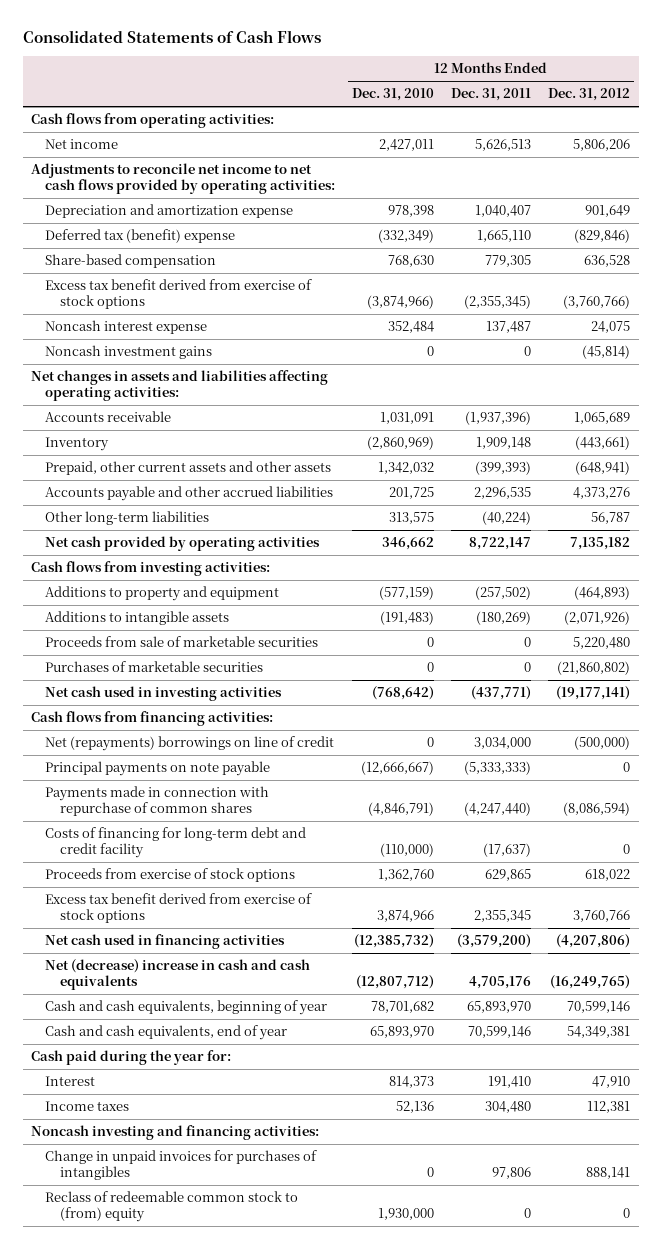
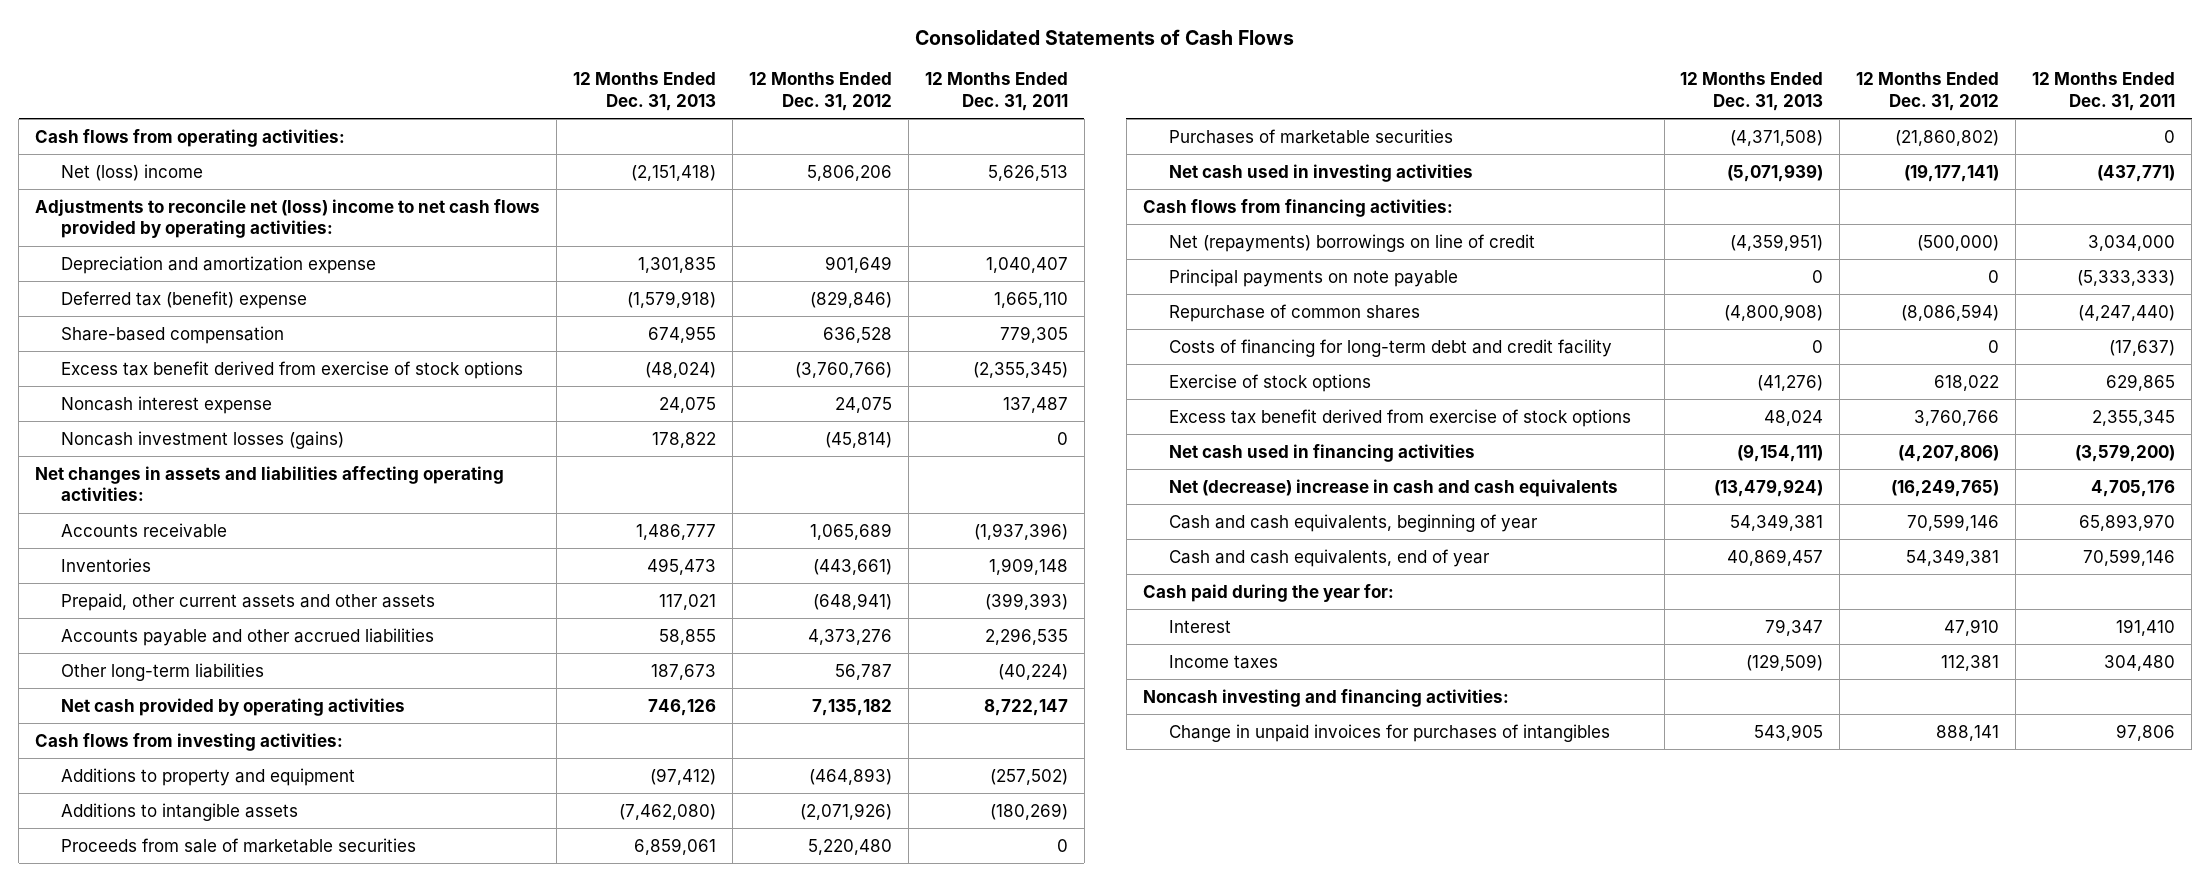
- | 12 Months Ended Dec. 31, 2010 | 12 Months Ended Dec. 31, 2011 | 12 Months Ended Dec. 31, 2012
+ | 12 Months Ended Dec. 31, 2013 | 12 Months Ended Dec. 31, 2012 | 12 Months Ended Dec. 31, 2011
- Net income | 2,427,011 | 5,626,513 | 5,806,206
- Adjustments to reconcile net income to net cash flows provided by operating activities:
+ Net (loss) income | (2,151,418) | 5,806,206 | 5,626,513
+ Adjustments to reconcile net (loss) income to net cash flows provided by operating activities:
- Noncash investment gains | 0 | 0 | (45,814)
+ Noncash investment losses (gains) | 178,822 | (45,814) | 0
- Inventory | (2,860,969) | 1,909,148 | (443,661)
+ Inventories | 495,473 | (443,661) | 1,909,148
- Payments made in connection with repurchase of common shares | (4,846,791) | (4,247,440) | (8,086,594)
+ Repurchase of common shares | (4,800,908) | (8,086,594) | (4,247,440)
- Proceeds from exercise of stock options | 1,362,760 | 629,865 | 618,022
+ Exercise of stock options | (41,276) | 618,022 | 629,865
- Reclass of redeemable common stock to (from) equity | 1,930,000 | 0 | 0

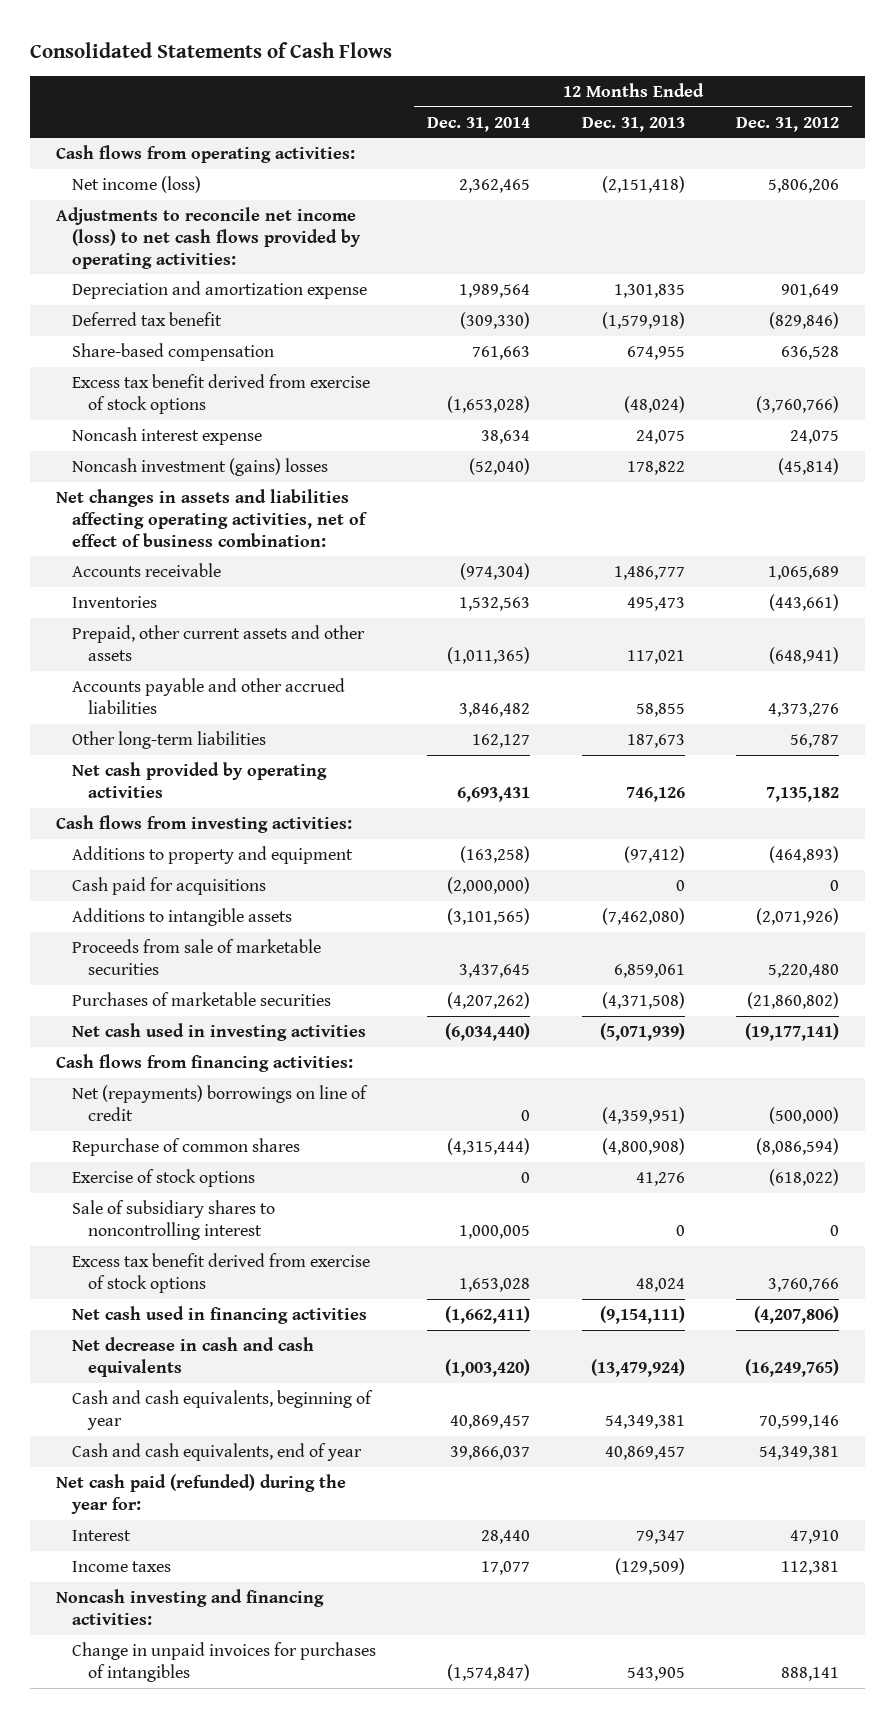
- | 12 Months Ended Dec. 31, 2013 | 12 Months Ended Dec. 31, 2012 | 12 Months Ended Dec. 31, 2011
+ | 12 Months Ended Dec. 31, 2014 | 12 Months Ended Dec. 31, 2013 | 12 Months Ended Dec. 31, 2012
- Net (loss) income | (2,151,418) | 5,806,206 | 5,626,513
- Adjustments to reconcile net (loss) income to net cash flows provided by operating activities:
+ Net income (loss) | 2,362,465 | (2,151,418) | 5,806,206
+ Adjustments to reconcile net income (loss) to net cash flows provided by operating activities:
- Deferred tax (benefit) expense | (1,579,918) | (829,846) | 1,665,110
+ Deferred tax benefit | (309,330) | (1,579,918) | (829,846)
- Noncash investment losses (gains) | 178,822 | (45,814) | 0
- Net changes in assets and liabilities affecting operating activities:
+ Noncash investment (gains) losses | (52,040) | 178,822 | (45,814)
+ Net changes in assets and liabilities affecting operating activities, net of effect of business combination:
+ Cash paid for acquisitions | (2,000,000) | 0 | 0
- Principal payments on note payable | 0 | 0 | (5,333,333)
- Costs of financing for long-term debt and credit facility | 0 | 0 | (17,637)
- Exercise of stock options | (41,276) | 618,022 | 629,865
+ Exercise of stock options | 0 | 41,276 | (618,022)
+ Sale of subsidiary shares to noncontrolling interest | 1,000,005 | 0 | 0
- Net (decrease) increase in cash and cash equivalents | (13,479,924) | (16,249,765) | 4,705,176
+ Net decrease in cash and cash equivalents | (1,003,420) | (13,479,924) | (16,249,765)
- Cash paid during the year for:
+ Net cash paid (refunded) during the year for:

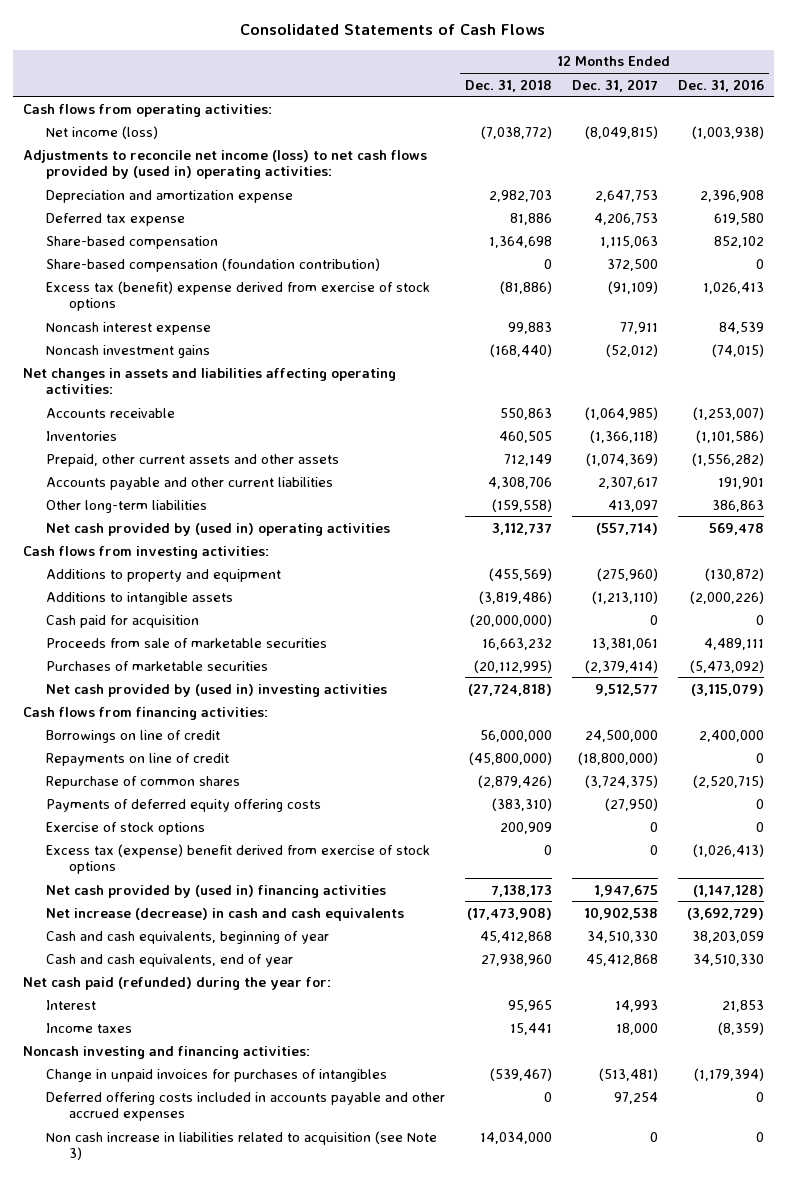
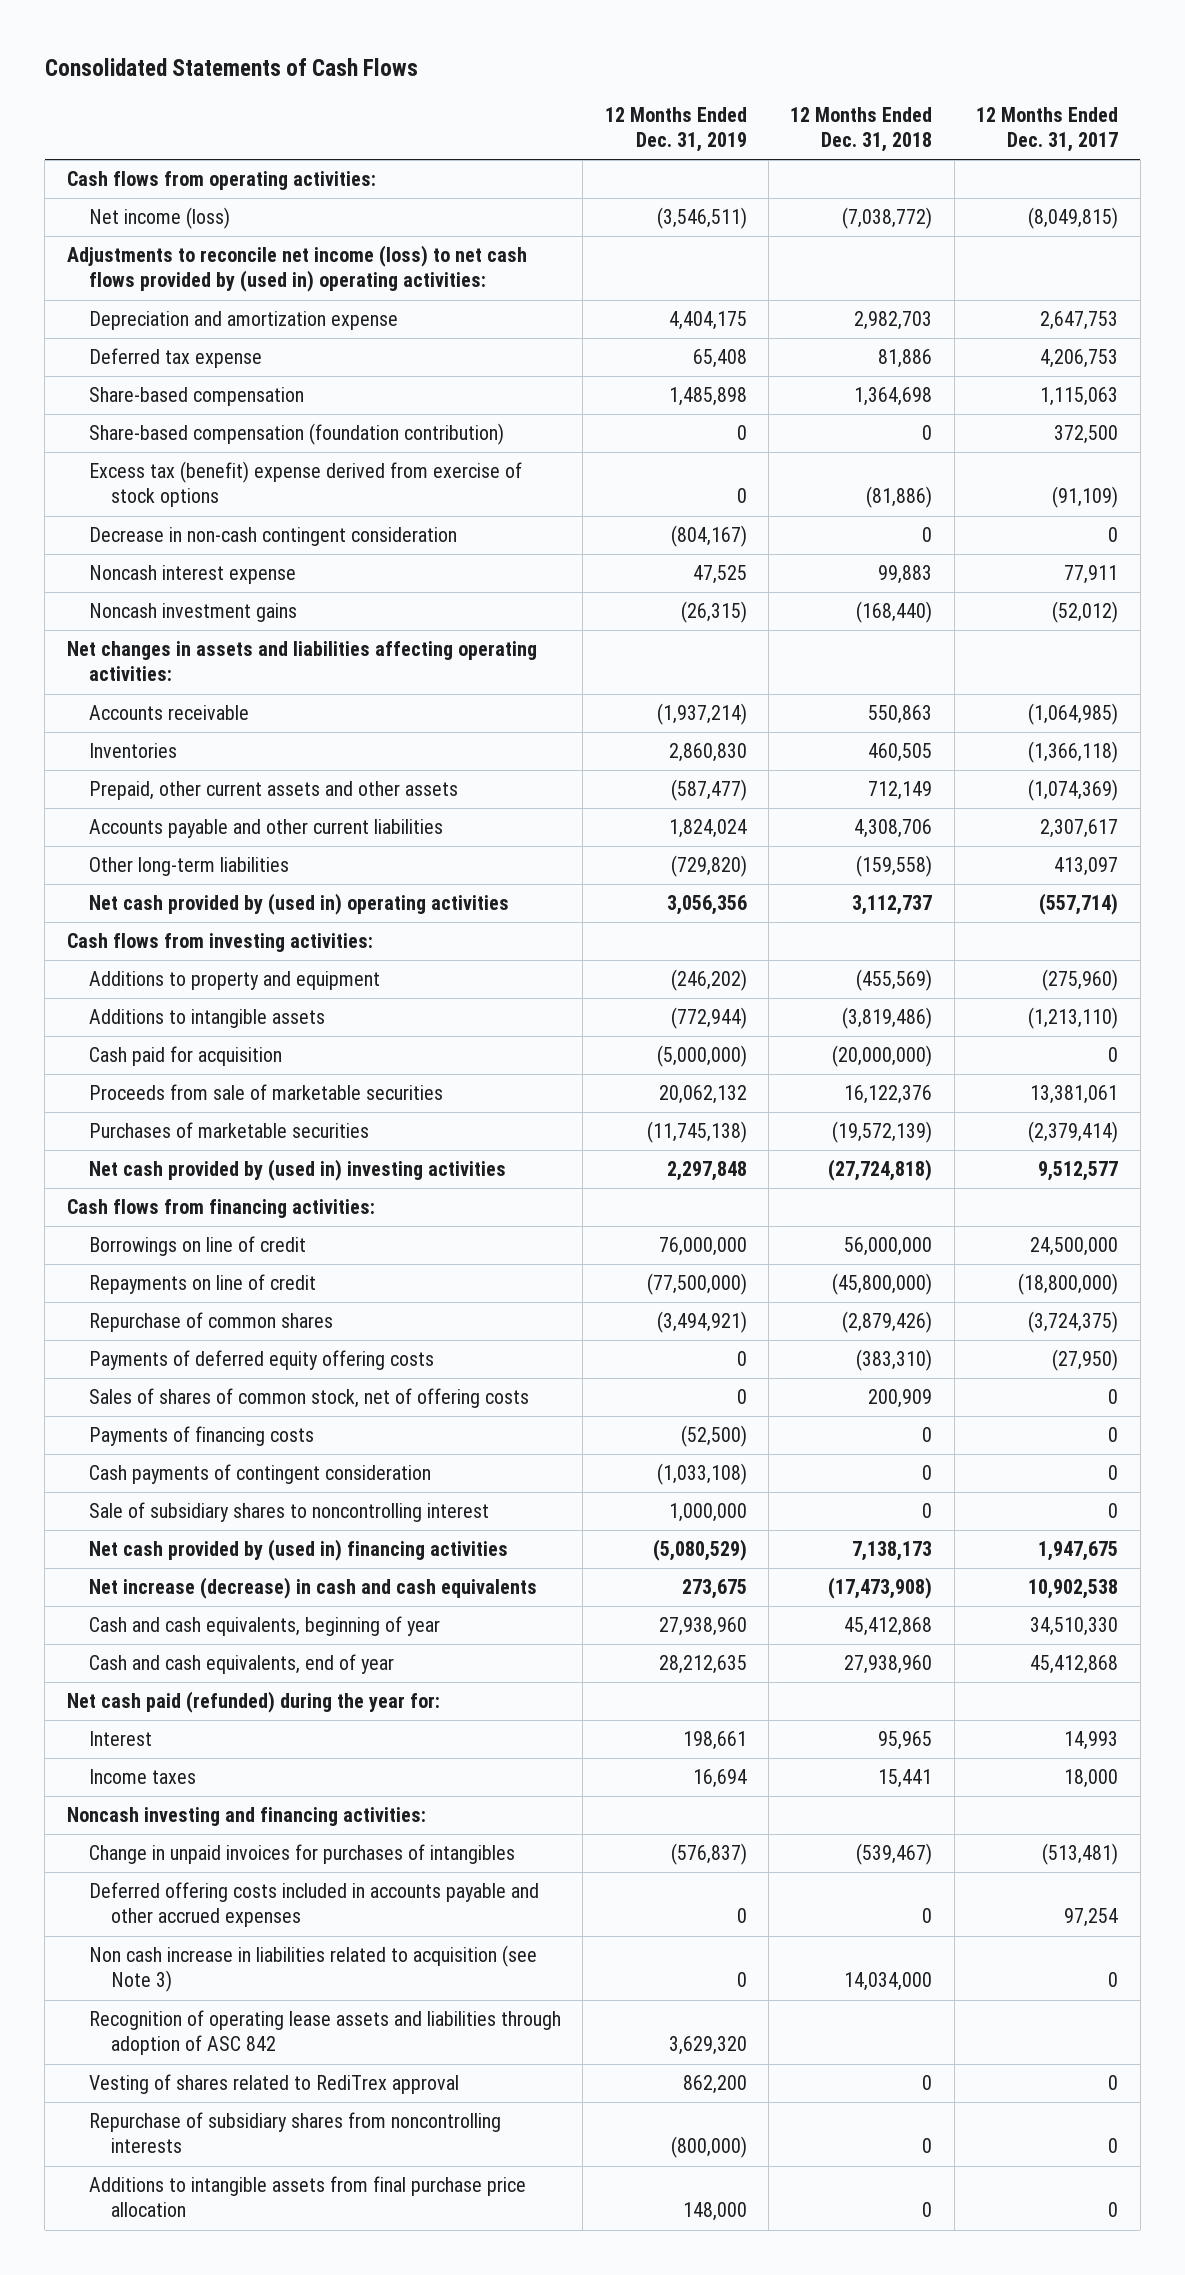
- | 12 Months Ended Dec. 31, 2018 | 12 Months Ended Dec. 31, 2017 | 12 Months Ended Dec. 31, 2016
+ | 12 Months Ended Dec. 31, 2019 | 12 Months Ended Dec. 31, 2018 | 12 Months Ended Dec. 31, 2017
+ Decrease in non-cash contingent consideration | (804,167) | 0 | 0
- Proceeds from sale of marketable securities | 16,663,232 | 13,381,061 | 4,489,111
- Purchases of marketable securities | (20,112,995) | (2,379,414) | (5,473,092)
+ Proceeds from sale of marketable securities | 20,062,132 | 16,122,376 | 13,381,061
+ Purchases of marketable securities | (11,745,138) | (19,572,139) | (2,379,414)
- Exercise of stock options | 200,909 | 0 | 0
- Excess tax (expense) benefit derived from exercise of stock options | 0 | 0 | (1,026,413)
+ Sales of shares of common stock, net of offering costs | 0 | 200,909 | 0
+ Payments of financing costs | (52,500) | 0 | 0
+ Cash payments of contingent consideration | (1,033,108) | 0 | 0
+ Sale of subsidiary shares to noncontrolling interest | 1,000,000 | 0 | 0
+ Recognition of operating lease assets and liabilities through adoption of ASC 842 | 3,629,320 | |
+ Vesting of shares related to RediTrex approval | 862,200 | 0 | 0
+ Repurchase of subsidiary shares from noncontrolling interests | (800,000) | 0 | 0
+ Additions to intangible assets from final purchase price allocation | 148,000 | 0 | 0

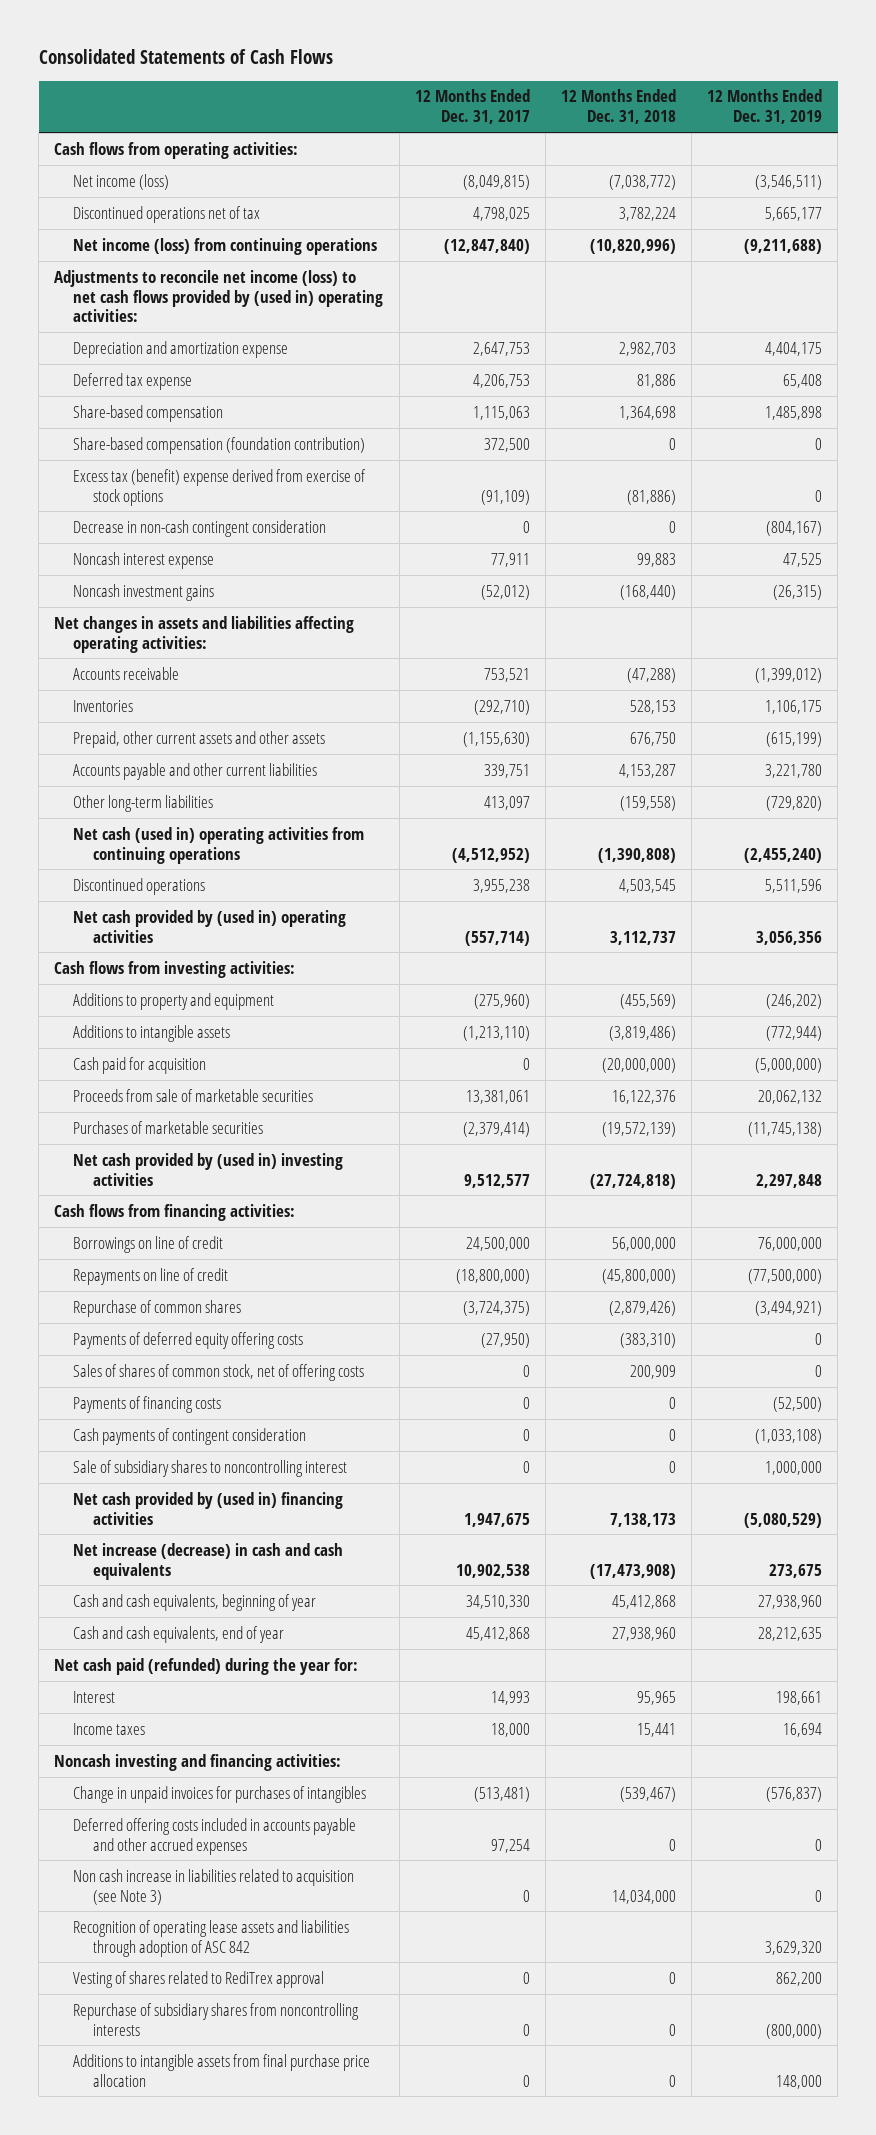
- | 12 Months Ended Dec. 31, 2019 | 12 Months Ended Dec. 31, 2018 | 12 Months Ended Dec. 31, 2017
+ | 12 Months Ended Dec. 31, 2017 | 12 Months Ended Dec. 31, 2018 | 12 Months Ended Dec. 31, 2019
+ Discontinued operations net of tax | 4,798,025 | 3,782,224 | 5,665,177
+ Net income (loss) from continuing operations | (12,847,840) | (10,820,996) | (9,211,688)
- Accounts receivable | (1,937,214) | 550,863 | (1,064,985)
- Inventories | 2,860,830 | 460,505 | (1,366,118)
- Prepaid, other current assets and other assets | (587,477) | 712,149 | (1,074,369)
- Accounts payable and other current liabilities | 1,824,024 | 4,308,706 | 2,307,617
+ Accounts receivable | 753,521 | (47,288) | (1,399,012)
+ Inventories | (292,710) | 528,153 | 1,106,175
+ Prepaid, other current assets and other assets | (1,155,630) | 676,750 | (615,199)
+ Accounts payable and other current liabilities | 339,751 | 4,153,287 | 3,221,780
+ Net cash (used in) operating activities from continuing operations | (4,512,952) | (1,390,808) | (2,455,240)
+ Discontinued operations | 3,955,238 | 4,503,545 | 5,511,596

